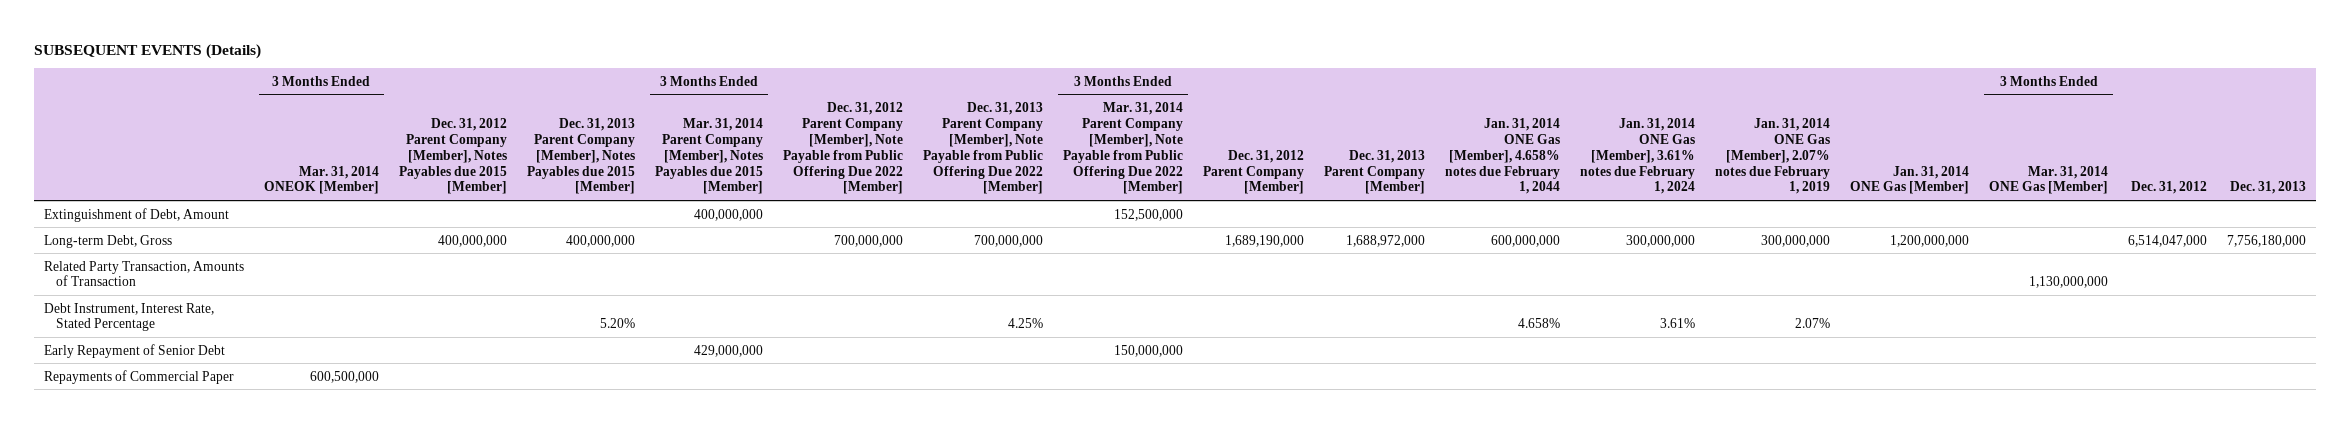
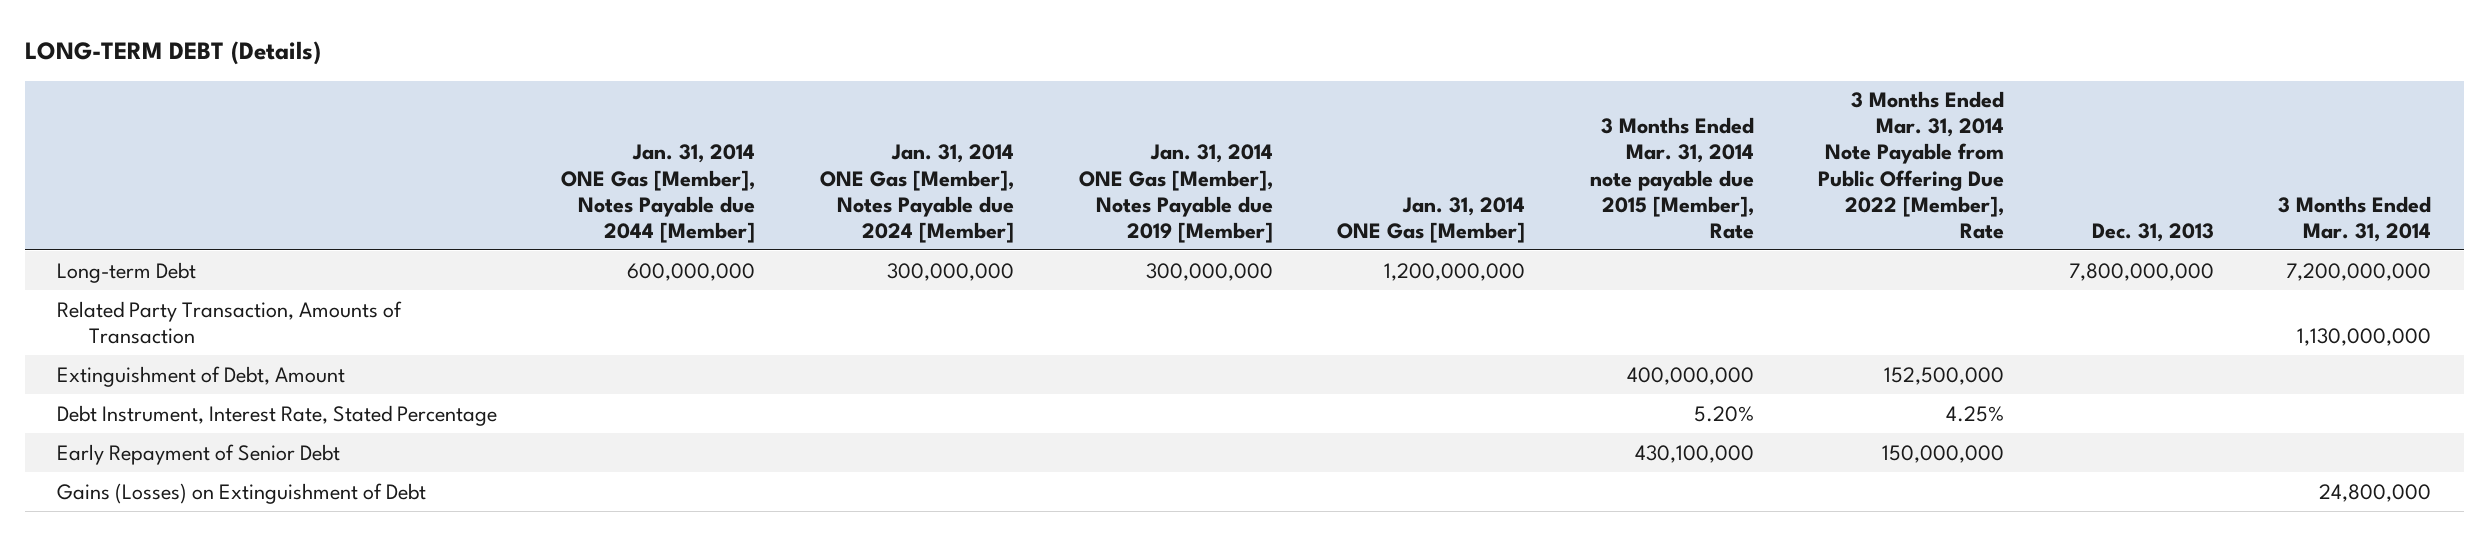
- SUBSEQUENT EVENTS (Details)
+ LONG-TERM DEBT (Details)
- | 3 Months Ended Mar. 31, 2014 ONEOK [Member] | Dec. 31, 2012 Parent Company [Member], Notes Payables due 2015 [Member] | Dec. 31, 2013 Parent Company [Member], Notes Payables due 2015 [Member] | 3 Months Ended Mar. 31, 2014 Parent Company [Member], Notes Payables due 2015 [Member] | Dec. 31, 2012 Parent Company [Member], Note Payable from Public Offering Due 2022 [Member] | Dec. 31, 2013 Parent Company [Member], Note Payable from Public Offering Due 2022 [Member] | 3 Months Ended Mar. 31, 2014 Parent Company [Member], Note Payable from Public Offering Due 2022 [Member] | Dec. 31, 2012 Parent Company [Member] | Dec. 31, 2013 Parent Company [Member] | Jan. 31, 2014 ONE Gas [Member], 4.658% notes due February 1, 2044 | Jan. 31, 2014 ONE Gas [Member], 3.61% notes due February 1, 2024 | Jan. 31, 2014 ONE Gas [Member], 2.07% notes due February 1, 2019 | Jan. 31, 2014 ONE Gas [Member] | 3 Months Ended Mar. 31, 2014 ONE Gas [Member] | Dec. 31, 2012 | Dec. 31, 2013
+ | Jan. 31, 2014 ONE Gas [Member], Notes Payable due 2044 [Member] | Jan. 31, 2014 ONE Gas [Member], Notes Payable due 2024 [Member] | Jan. 31, 2014 ONE Gas [Member], Notes Payable due 2019 [Member] | Jan. 31, 2014 ONE Gas [Member] | 3 Months Ended Mar. 31, 2014 note payable due 2015 [Member], Rate | 3 Months Ended Mar. 31, 2014 Note Payable from Public Offering Due 2022 [Member], Rate | Dec. 31, 2013 | 3 Months Ended Mar. 31, 2014
- Long-term Debt, Gross | | 400,000,000 | 400,000,000 | | 700,000,000 | 700,000,000 | | 1,689,190,000 | 1,688,972,000 | 600,000,000 | 300,000,000 | 300,000,000 | 1,200,000,000 | | 6,514,047,000 | 7,756,180,000
+ Long-term Debt | 600,000,000 | 300,000,000 | 300,000,000 | 1,200,000,000 | | | 7,800,000,000 | 7,200,000,000
moved down: Extinguishment of Debt, Amount | | | | | 400,000,000 | 152,500,000 | |
- Repayments of Commercial Paper | 600,500,000 | | | | | | | | | | | | | | |
+ Gains (Losses) on Extinguishment of Debt | | | | | | | | 24,800,000

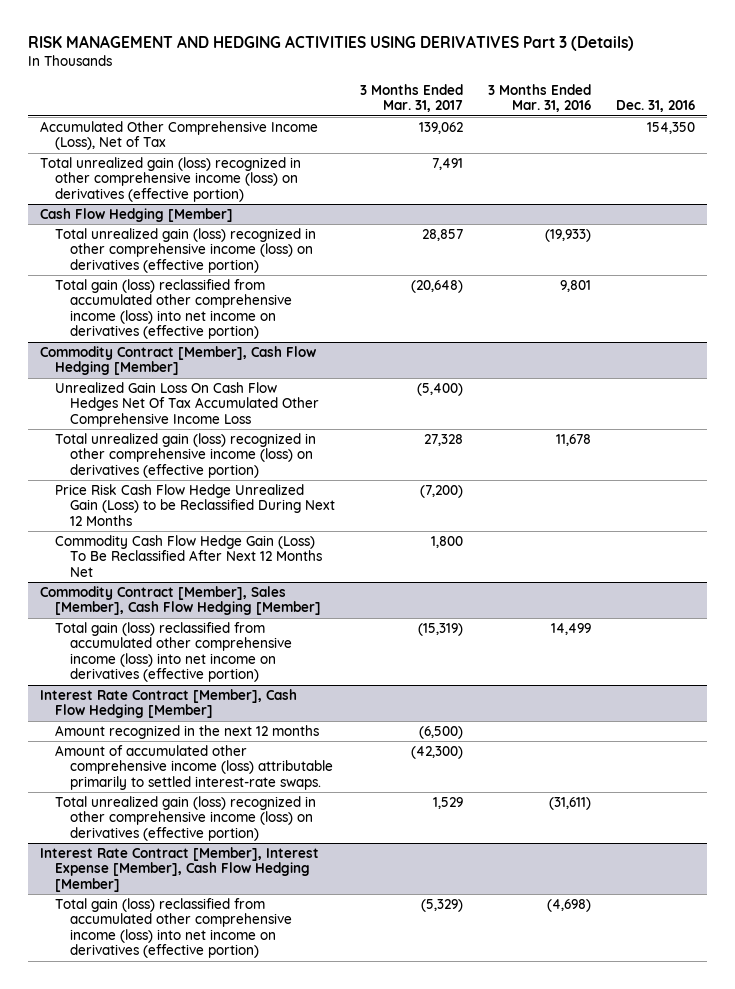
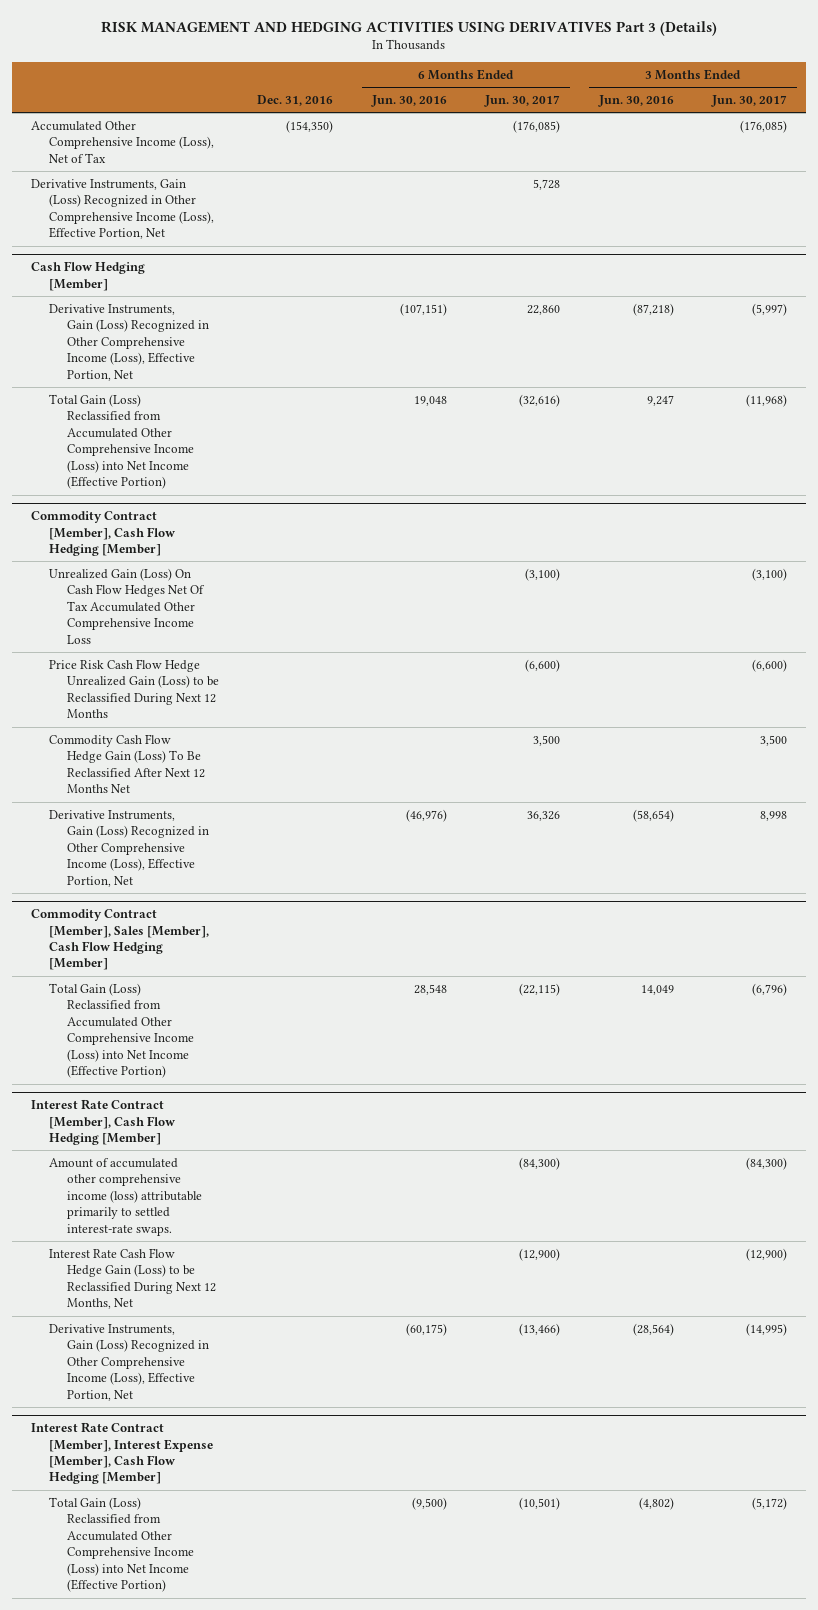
- | 3 Months Ended Mar. 31, 2017 | 3 Months Ended Mar. 31, 2016 | Dec. 31, 2016
+ | Dec. 31, 2016 | 6 Months Ended Jun. 30, 2016 | 6 Months Ended Jun. 30, 2017 | 3 Months Ended Jun. 30, 2016 | 3 Months Ended Jun. 30, 2017
- Accumulated Other Comprehensive Income (Loss), Net of Tax | 139,062 | | 154,350
- Total unrealized gain (loss) recognized in other comprehensive income (loss) on derivatives (effective portion) | 7,491 | |
+ Accumulated Other Comprehensive Income (Loss), Net of Tax | (154,350) | | (176,085) | | (176,085)
+ Derivative Instruments, Gain (Loss) Recognized in Other Comprehensive Income (Loss), Effective Portion, Net | | | 5,728 | |
@ Cash Flow Hedging [Member]
- Total unrealized gain (loss) recognized in other comprehensive income (loss) on derivatives (effective portion) | 28,857 | (19,933) |
- Total gain (loss) reclassified from accumulated other comprehensive income (loss) into net income on derivatives (effective portion) | (20,648) | 9,801 |
+ Derivative Instruments, Gain (Loss) Recognized in Other Comprehensive Income (Loss), Effective Portion, Net | | (107,151) | 22,860 | (87,218) | (5,997)
+ Total Gain (Loss) Reclassified from Accumulated Other Comprehensive Income (Loss) into Net Income (Effective Portion) | | 19,048 | (32,616) | 9,247 | (11,968)
@ Commodity Contract [Member], Cash Flow Hedging [Member]
- Unrealized Gain Loss On Cash Flow Hedges Net Of Tax Accumulated Other Comprehensive Income Loss | (5,400) | |
- Total unrealized gain (loss) recognized in other comprehensive income (loss) on derivatives (effective portion) | 27,328 | 11,678 |
+ Unrealized Gain (Loss) On Cash Flow Hedges Net Of Tax Accumulated Other Comprehensive Income Loss | | | (3,100) | | (3,100)
+ Derivative Instruments, Gain (Loss) Recognized in Other Comprehensive Income (Loss), Effective Portion, Net | | (46,976) | 36,326 | (58,654) | 8,998
@ Commodity Contract [Member], Sales [Member], Cash Flow Hedging [Member]
- Total gain (loss) reclassified from accumulated other comprehensive income (loss) into net income on derivatives (effective portion) | (15,319) | 14,499 |
+ Total Gain (Loss) Reclassified from Accumulated Other Comprehensive Income (Loss) into Net Income (Effective Portion) | | 28,548 | (22,115) | 14,049 | (6,796)
@ Interest Rate Contract [Member], Cash Flow Hedging [Member]
- Amount recognized in the next 12 months | (6,500) | |
- Total unrealized gain (loss) recognized in other comprehensive income (loss) on derivatives (effective portion) | 1,529 | (31,611) |
+ Interest Rate Cash Flow Hedge Gain (Loss) to be Reclassified During Next 12 Months, Net | | | (12,900) | | (12,900)
+ Derivative Instruments, Gain (Loss) Recognized in Other Comprehensive Income (Loss), Effective Portion, Net | | (60,175) | (13,466) | (28,564) | (14,995)
@ Interest Rate Contract [Member], Interest Expense [Member], Cash Flow Hedging [Member]
- Total gain (loss) reclassified from accumulated other comprehensive income (loss) into net income on derivatives (effective portion) | (5,329) | (4,698) |
+ Total Gain (Loss) Reclassified from Accumulated Other Comprehensive Income (Loss) into Net Income (Effective Portion) | | (9,500) | (10,501) | (4,802) | (5,172)

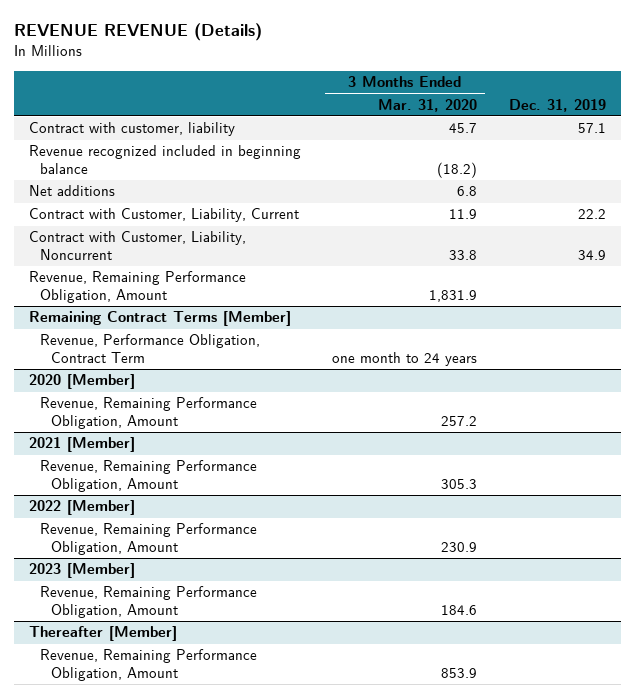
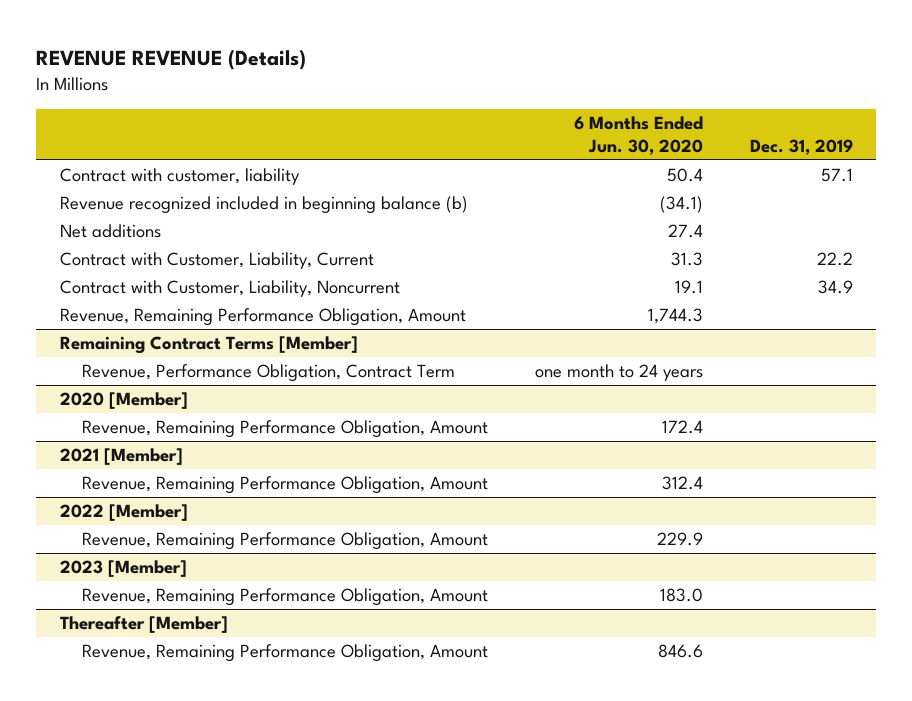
- | 3 Months Ended Mar. 31, 2020 | Dec. 31, 2019
+ | 6 Months Ended Jun. 30, 2020 | Dec. 31, 2019
- Revenue recognized included in beginning balance | (18.2) |
+ Revenue recognized included in beginning balance (b) | (34.1) |

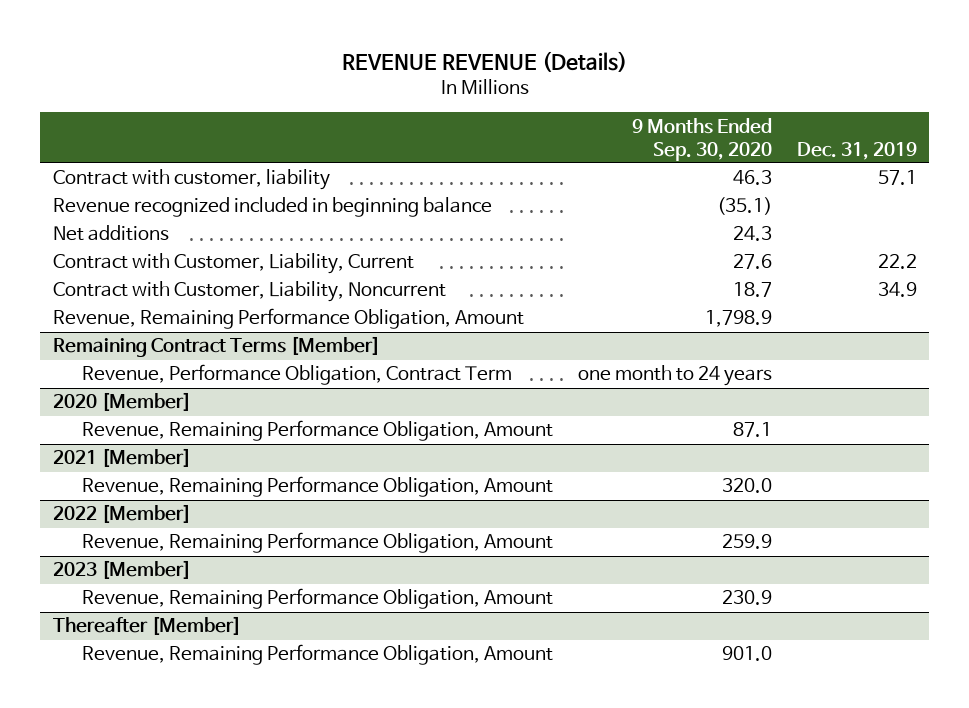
- | 6 Months Ended Jun. 30, 2020 | Dec. 31, 2019
+ | 9 Months Ended Sep. 30, 2020 | Dec. 31, 2019
- Revenue recognized included in beginning balance (b) | (34.1) |
+ Revenue recognized included in beginning balance | (35.1) |

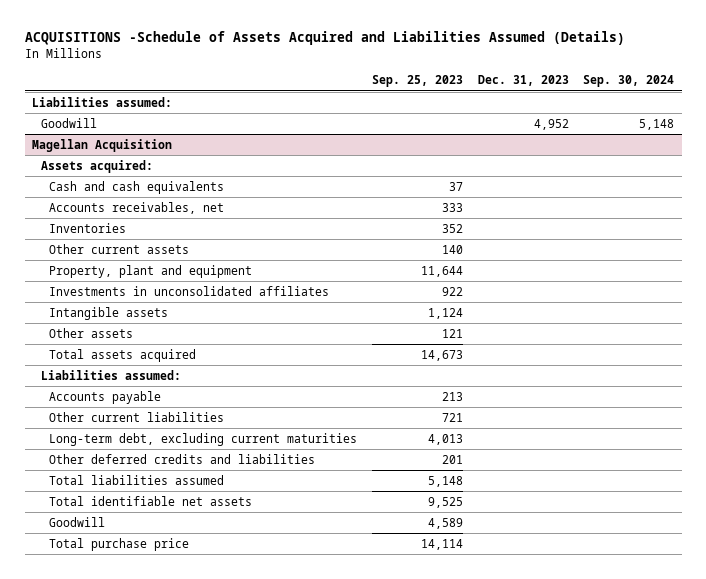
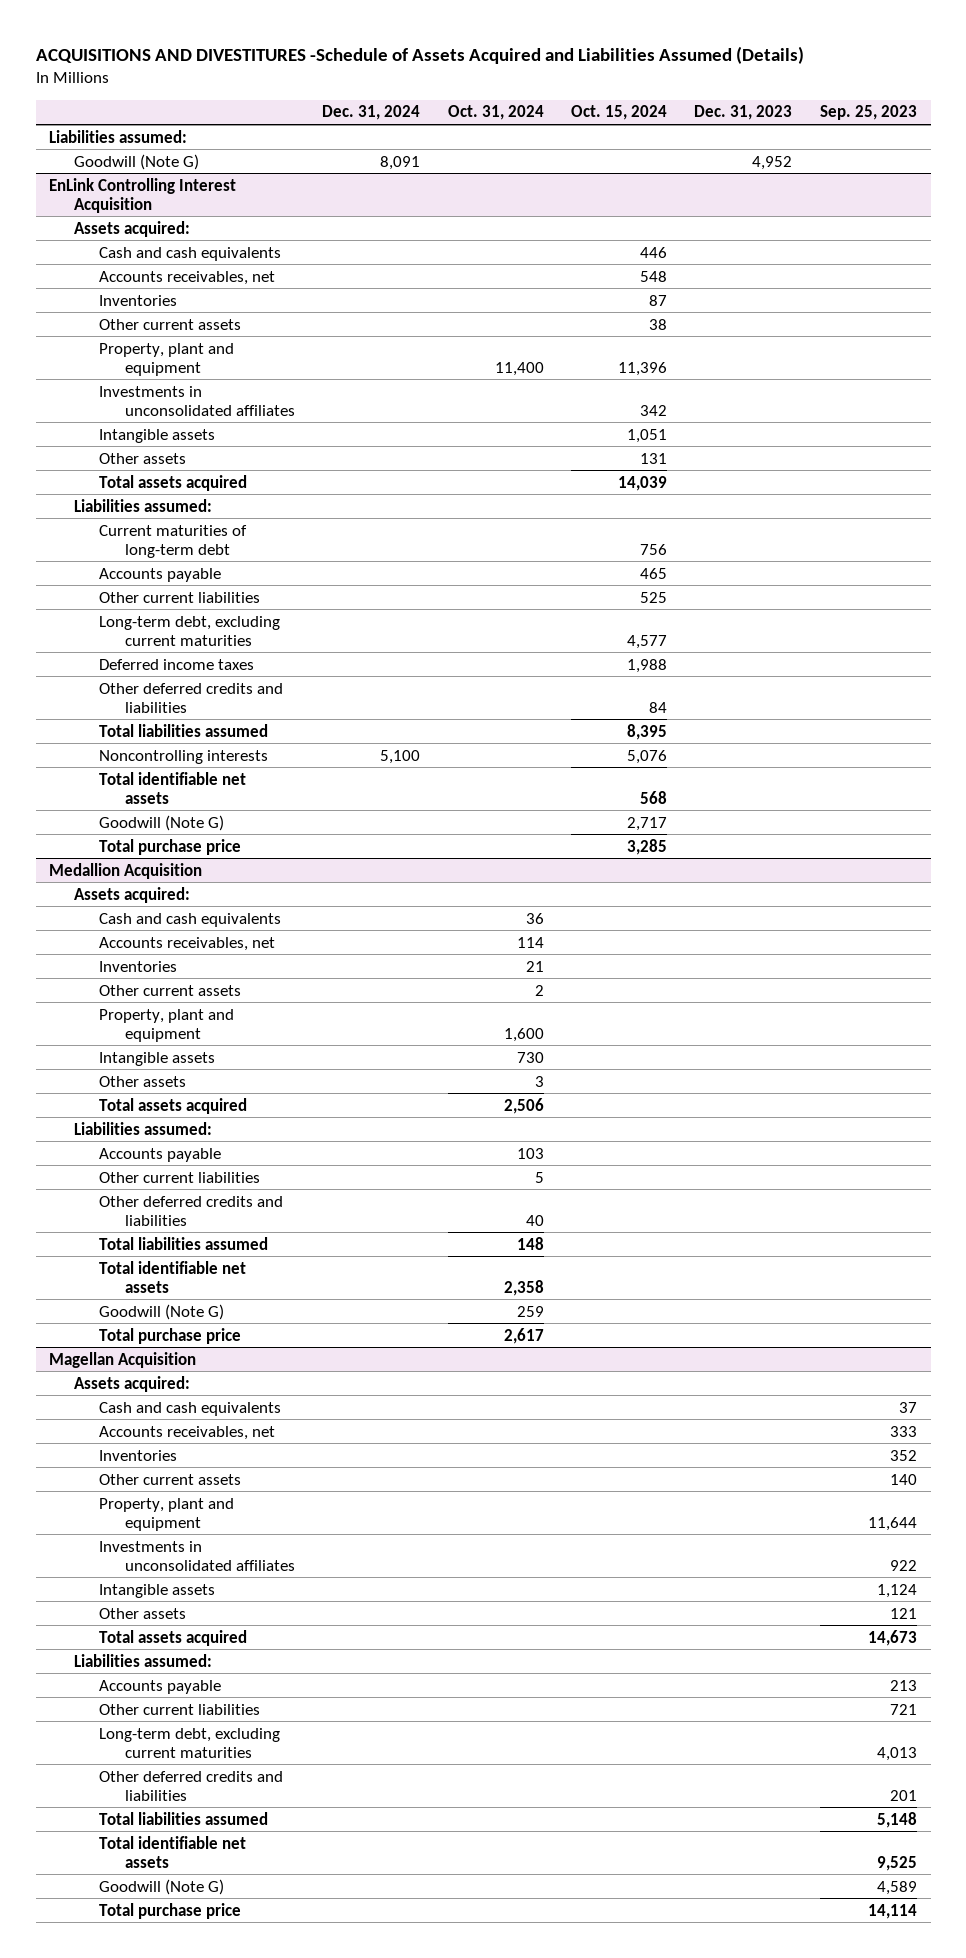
- ACQUISITIONS -Schedule of Assets Acquired and Liabilities Assumed (Details)
+ ACQUISITIONS AND DIVESTITURES -Schedule of Assets Acquired and Liabilities Assumed (Details)
- | Sep. 25, 2023 | Dec. 31, 2023 | Sep. 30, 2024
+ | Dec. 31, 2024 | Oct. 31, 2024 | Oct. 15, 2024 | Dec. 31, 2023 | Sep. 25, 2023
- Goodwill | | 4,952 | 5,148
+ Goodwill (Note G) | 8,091 | | | 4,952 |
+ EnLink Controlling Interest Acquisition
+ Assets acquired:
+ Cash and cash equivalents | | | 446 | |
+ Accounts receivables, net | | | 548 | |
+ Inventories | | | 87 | |
+ Other current assets | | | 38 | |
+ Property, plant and equipment | | 11,400 | 11,396 | |
+ Investments in unconsolidated affiliates | | | 342 | |
+ Intangible assets | | | 1,051 | |
+ Other assets | | | 131 | |
+ Total assets acquired | | | 14,039 | |
+ Liabilities assumed:
+ Current maturities of long-term debt | | | 756 | |
+ Accounts payable | | | 465 | |
+ Other current liabilities | | | 525 | |
+ Long-term debt, excluding current maturities | | | 4,577 | |
+ Deferred income taxes | | | 1,988 | |
+ Other deferred credits and liabilities | | | 84 | |
+ Total liabilities assumed | | | 8,395 | |
+ Noncontrolling interests | 5,100 | | 5,076 | |
+ Total identifiable net assets | | | 568 | |
+ Goodwill (Note G) | | | 2,717 | |
+ Total purchase price | | | 3,285 | |
+ Medallion Acquisition
+ Assets acquired:
+ Cash and cash equivalents | | 36 | | |
+ Accounts receivables, net | | 114 | | |
+ Inventories | | 21 | | |
+ Other current assets | | 2 | | |
+ Property, plant and equipment | | 1,600 | | |
+ Intangible assets | | 730 | | |
+ Other assets | | 3 | | |
+ Total assets acquired | | 2,506 | | |
+ Liabilities assumed:
+ Accounts payable | | 103 | | |
+ Other current liabilities | | 5 | | |
+ Other deferred credits and liabilities | | 40 | | |
+ Total liabilities assumed | | 148 | | |
+ Total identifiable net assets | | 2,358 | | |
+ Goodwill (Note G) | | 259 | | |
+ Total purchase price | | 2,617 | | |
@ Magellan Acquisition
- Goodwill | 4,589 | |
+ Goodwill (Note G) | | | | | 4,589

